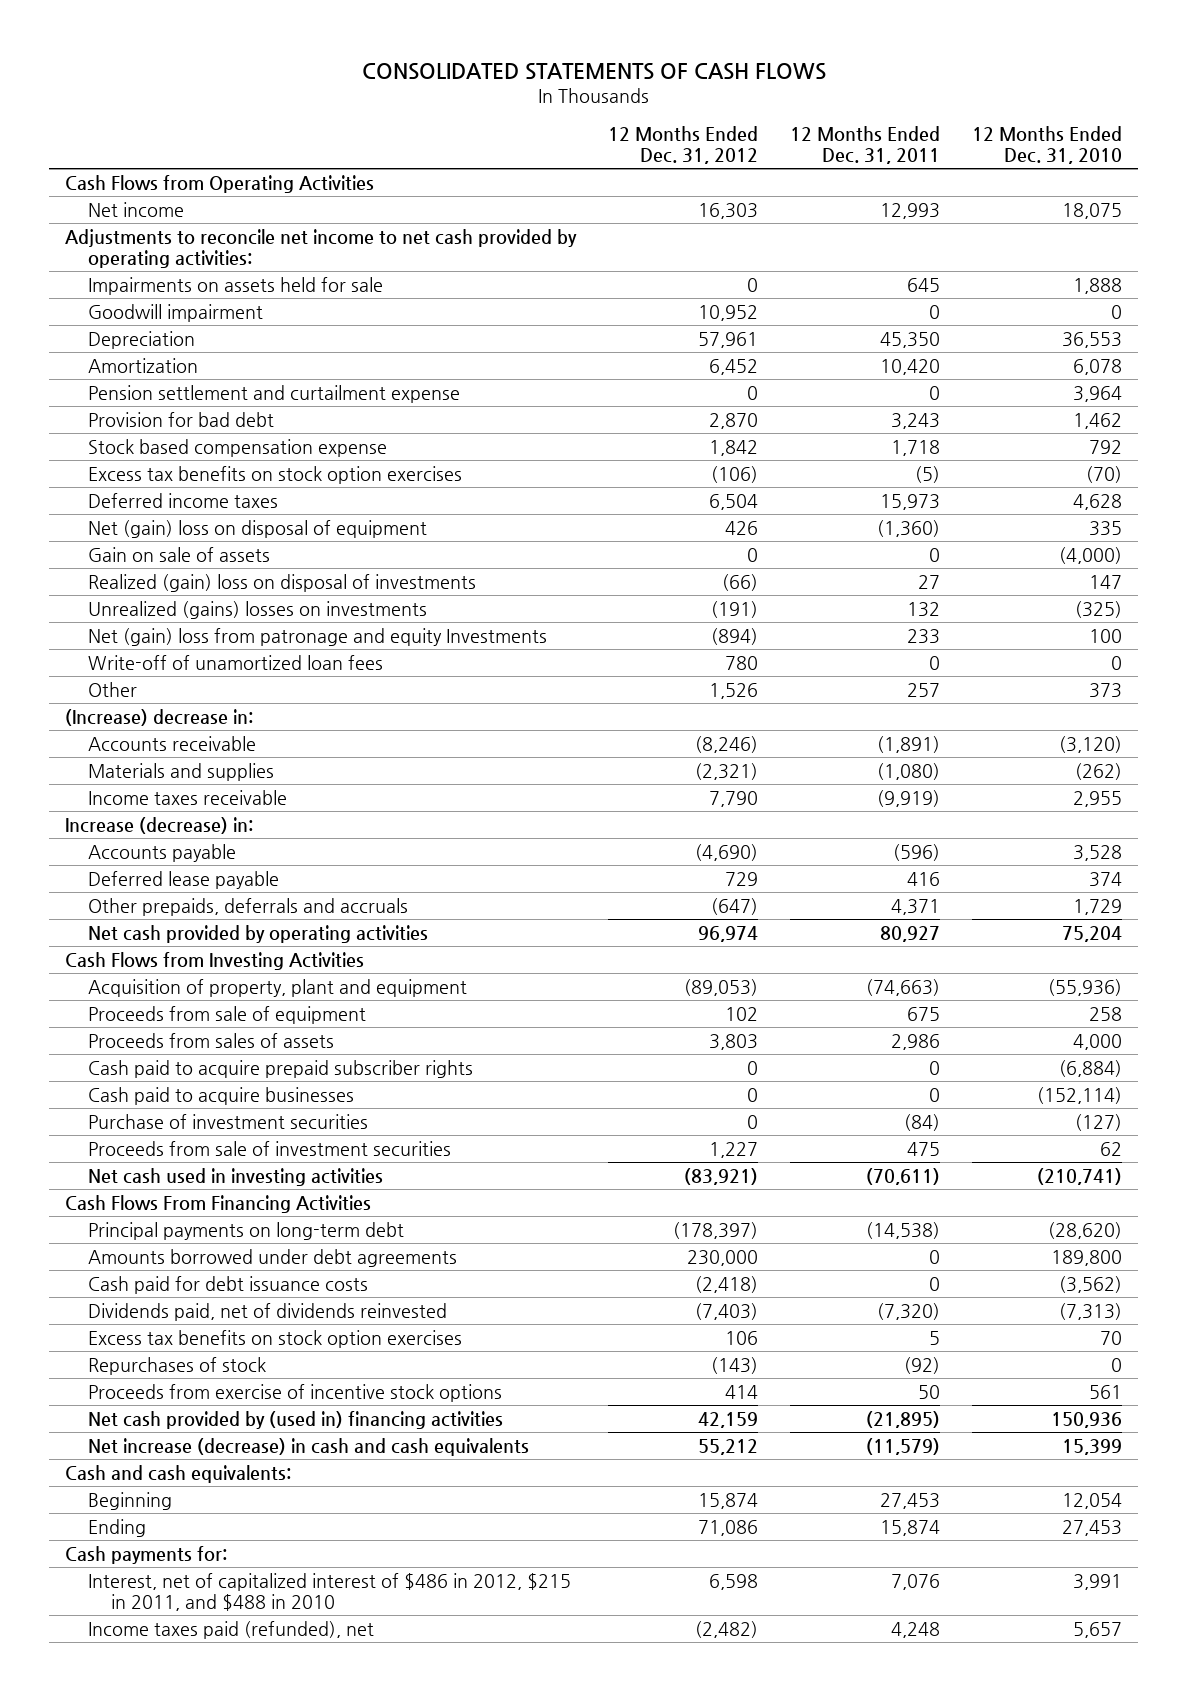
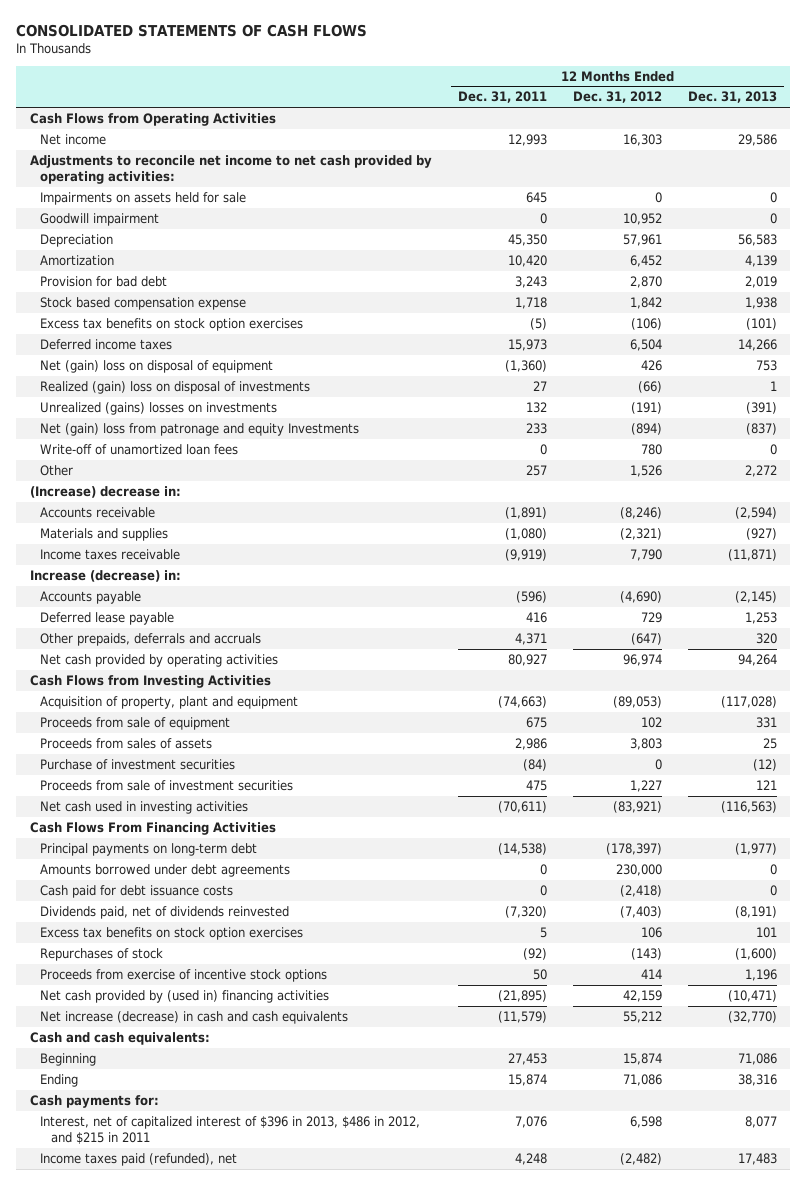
- | 12 Months Ended Dec. 31, 2012 | 12 Months Ended Dec. 31, 2011 | 12 Months Ended Dec. 31, 2010
+ | 12 Months Ended Dec. 31, 2011 | 12 Months Ended Dec. 31, 2012 | 12 Months Ended Dec. 31, 2013
- Pension settlement and curtailment expense | 0 | 0 | 3,964
- Gain on sale of assets | 0 | 0 | (4,000)
- Cash paid to acquire prepaid subscriber rights | 0 | 0 | (6,884)
- Cash paid to acquire businesses | 0 | 0 | (152,114)
- Interest, net of capitalized interest of $486 in 2012, $215 in 2011, and $488 in 2010 | 6,598 | 7,076 | 3,991
+ Interest, net of capitalized interest of $396 in 2013, $486 in 2012, and $215 in 2011 | 7,076 | 6,598 | 8,077

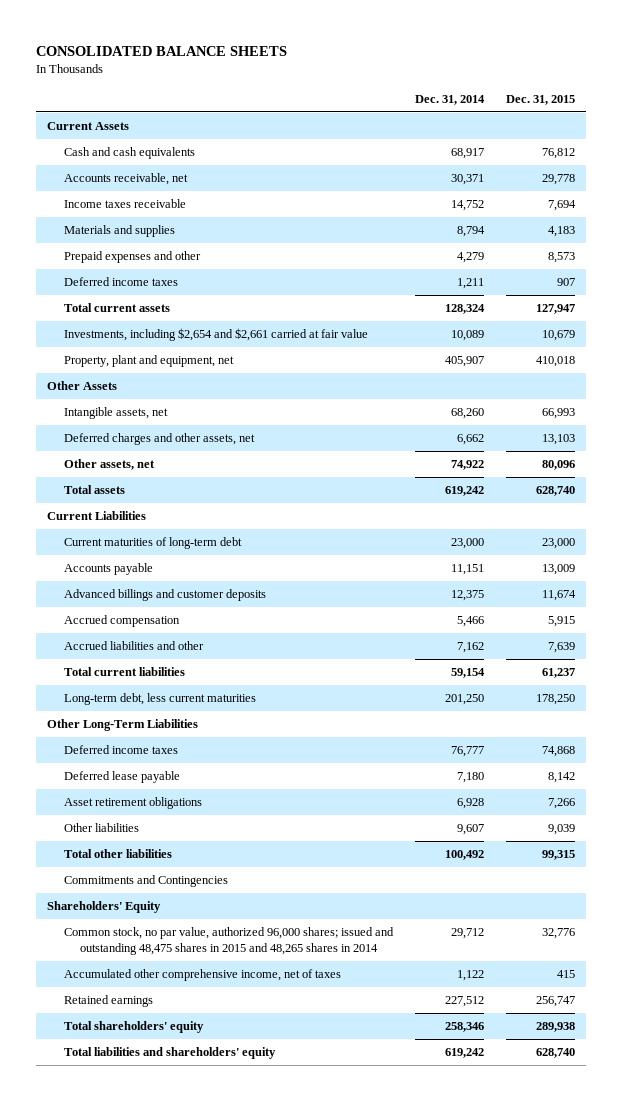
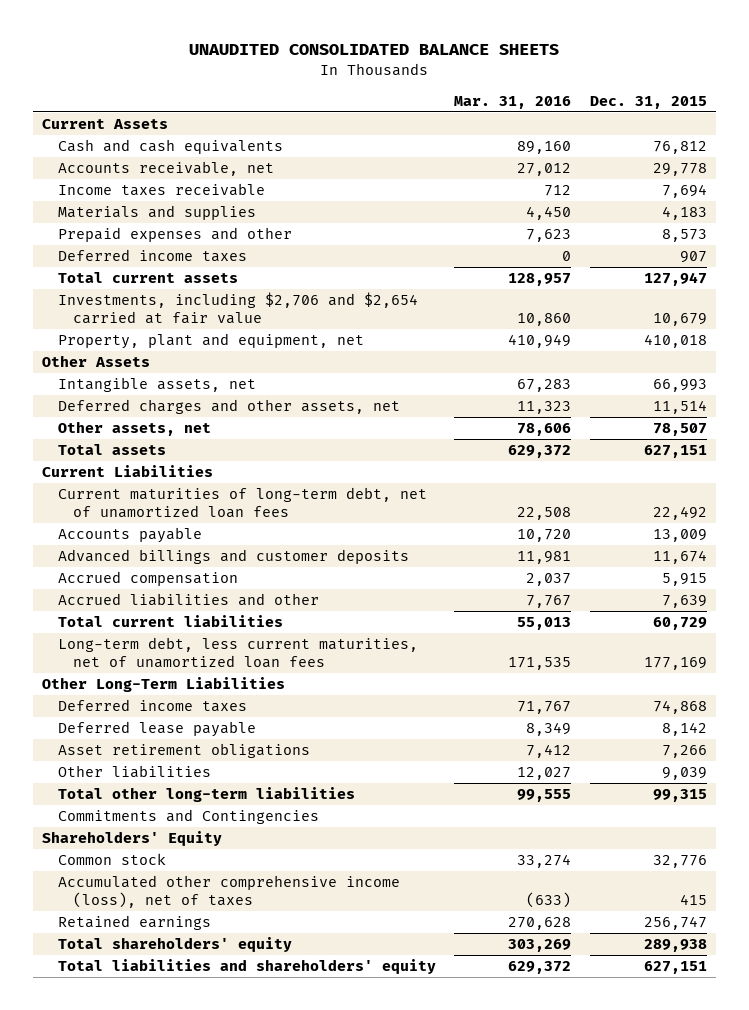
- CONSOLIDATED BALANCE SHEETS
+ UNAUDITED CONSOLIDATED BALANCE SHEETS
- | Dec. 31, 2014 | Dec. 31, 2015
+ | Mar. 31, 2016 | Dec. 31, 2015
- Investments, including $2,654 and $2,661 carried at fair value | 10,089 | 10,679
+ Investments, including $2,706 and $2,654 carried at fair value | 10,860 | 10,679
- Deferred charges and other assets, net | 6,662 | 13,103
- Other assets, net | 74,922 | 80,096
- Total assets | 619,242 | 628,740
+ Deferred charges and other assets, net | 11,323 | 11,514
+ Other assets, net | 78,606 | 78,507
+ Total assets | 629,372 | 627,151
- Current maturities of long-term debt | 23,000 | 23,000
+ Current maturities of long-term debt, net of unamortized loan fees | 22,508 | 22,492
- Total current liabilities | 59,154 | 61,237
- Long-term debt, less current maturities | 201,250 | 178,250
+ Total current liabilities | 55,013 | 60,729
+ Long-term debt, less current maturities, net of unamortized loan fees | 171,535 | 177,169
- Total other liabilities | 100,492 | 99,315
+ Total other long-term liabilities | 99,555 | 99,315
- Common stock, no par value, authorized 96,000 shares; issued and outstanding 48,475 shares in 2015 and 48,265 shares in 2014 | 29,712 | 32,776
- Accumulated other comprehensive income, net of taxes | 1,122 | 415
+ Common stock | 33,274 | 32,776
+ Accumulated other comprehensive income (loss), net of taxes | (633) | 415
- Total liabilities and shareholders' equity | 619,242 | 628,740
+ Total liabilities and shareholders' equity | 629,372 | 627,151

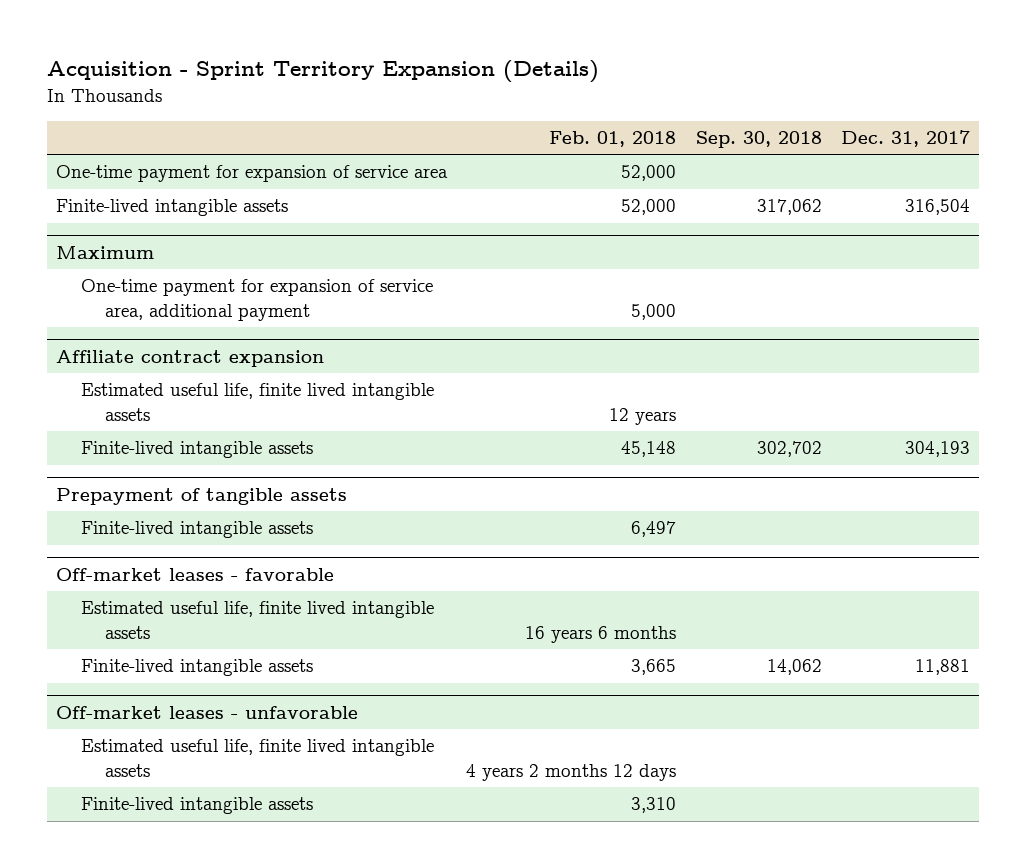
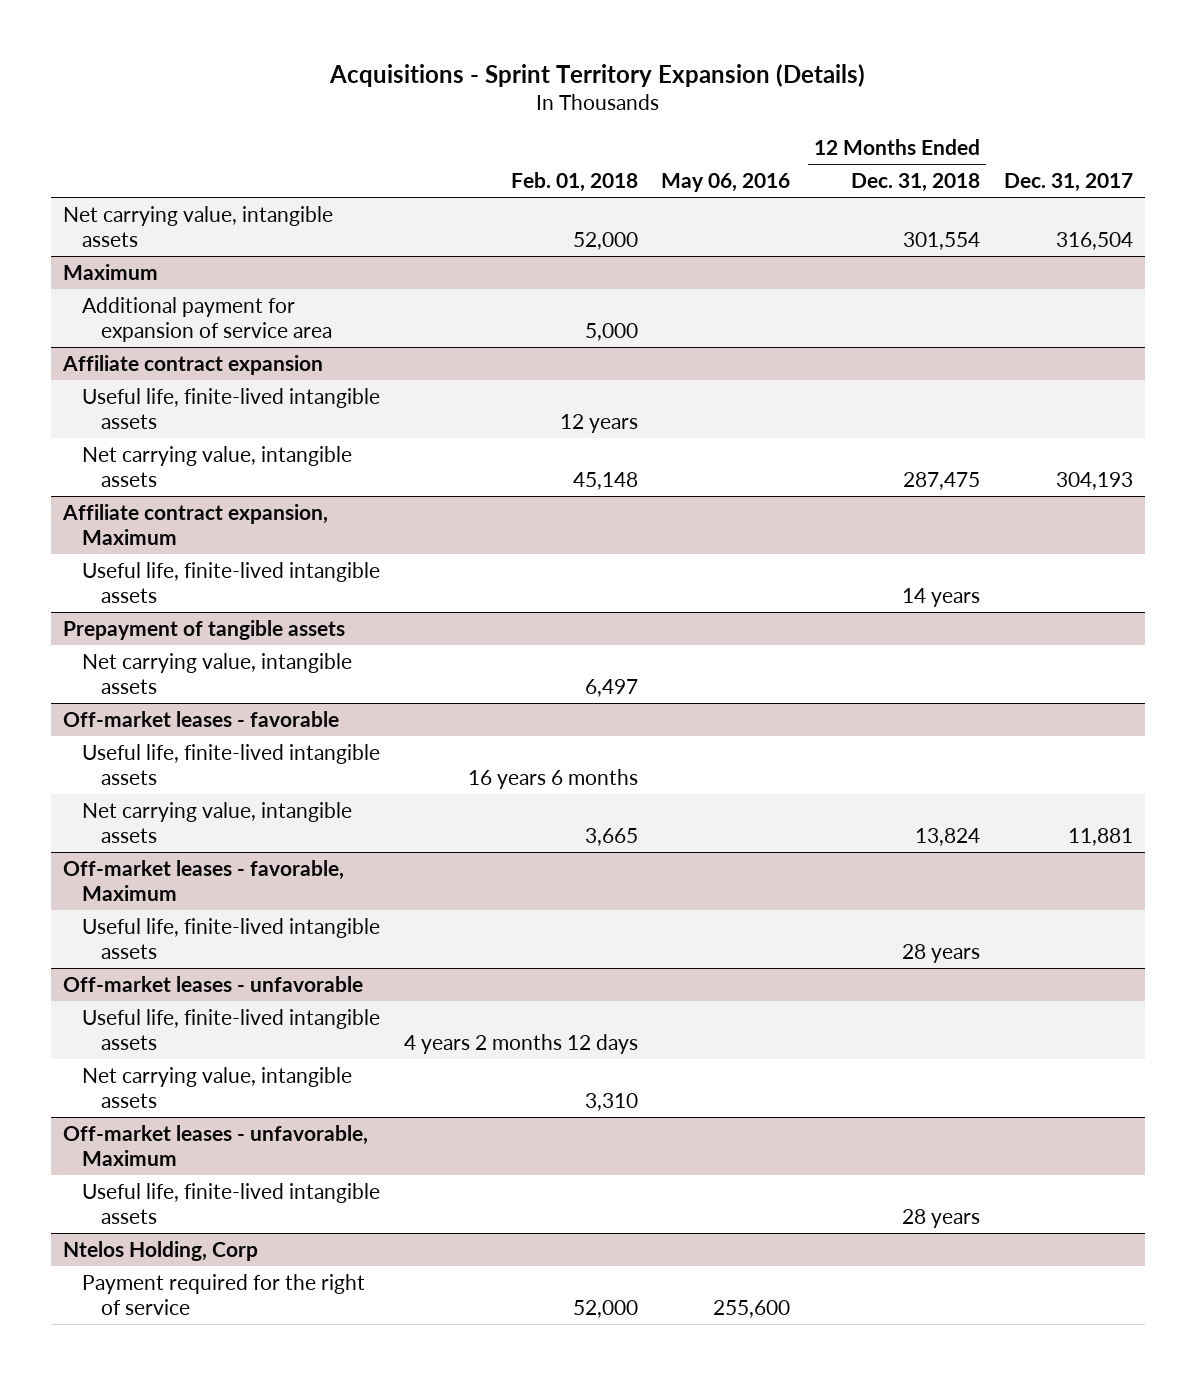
- Acquisition - Sprint Territory Expansion (Details)
+ Acquisitions - Sprint Territory Expansion (Details)
- | Feb. 01, 2018 | Sep. 30, 2018 | Dec. 31, 2017
+ | Feb. 01, 2018 | May 06, 2016 | 12 Months Ended Dec. 31, 2018 | Dec. 31, 2017
- One-time payment for expansion of service area | 52,000 | |
- Finite-lived intangible assets | 52,000 | 317,062 | 316,504
+ Net carrying value, intangible assets | 52,000 | | 301,554 | 316,504
@ Maximum
- One-time payment for expansion of service area, additional payment | 5,000 | |
+ Additional payment for expansion of service area | 5,000 | | |
@ Affiliate contract expansion
- Estimated useful life, finite lived intangible assets | 12 years | |
- Finite-lived intangible assets | 45,148 | 302,702 | 304,193
+ Useful life, finite-lived intangible assets | 12 years | | |
+ Net carrying value, intangible assets | 45,148 | | 287,475 | 304,193
+ Affiliate contract expansion, Maximum
+ Useful life, finite-lived intangible assets | | | 14 years |
@ Prepayment of tangible assets
- Finite-lived intangible assets | 6,497 | |
+ Net carrying value, intangible assets | 6,497 | | |
@ Off-market leases - favorable
- Estimated useful life, finite lived intangible assets | 16 years 6 months | |
- Finite-lived intangible assets | 3,665 | 14,062 | 11,881
+ Useful life, finite-lived intangible assets | 16 years 6 months | | |
+ Net carrying value, intangible assets | 3,665 | | 13,824 | 11,881
+ Off-market leases - favorable, Maximum
+ Useful life, finite-lived intangible assets | | | 28 years |
@ Off-market leases - unfavorable
- Estimated useful life, finite lived intangible assets | 4 years 2 months 12 days | |
- Finite-lived intangible assets | 3,310 | |
+ Useful life, finite-lived intangible assets | 4 years 2 months 12 days | | |
+ Net carrying value, intangible assets | 3,310 | | |
+ Off-market leases - unfavorable, Maximum
+ Useful life, finite-lived intangible assets | | | 28 years |
+ Ntelos Holding, Corp
+ Payment required for the right of service | 52,000 | 255,600 | |

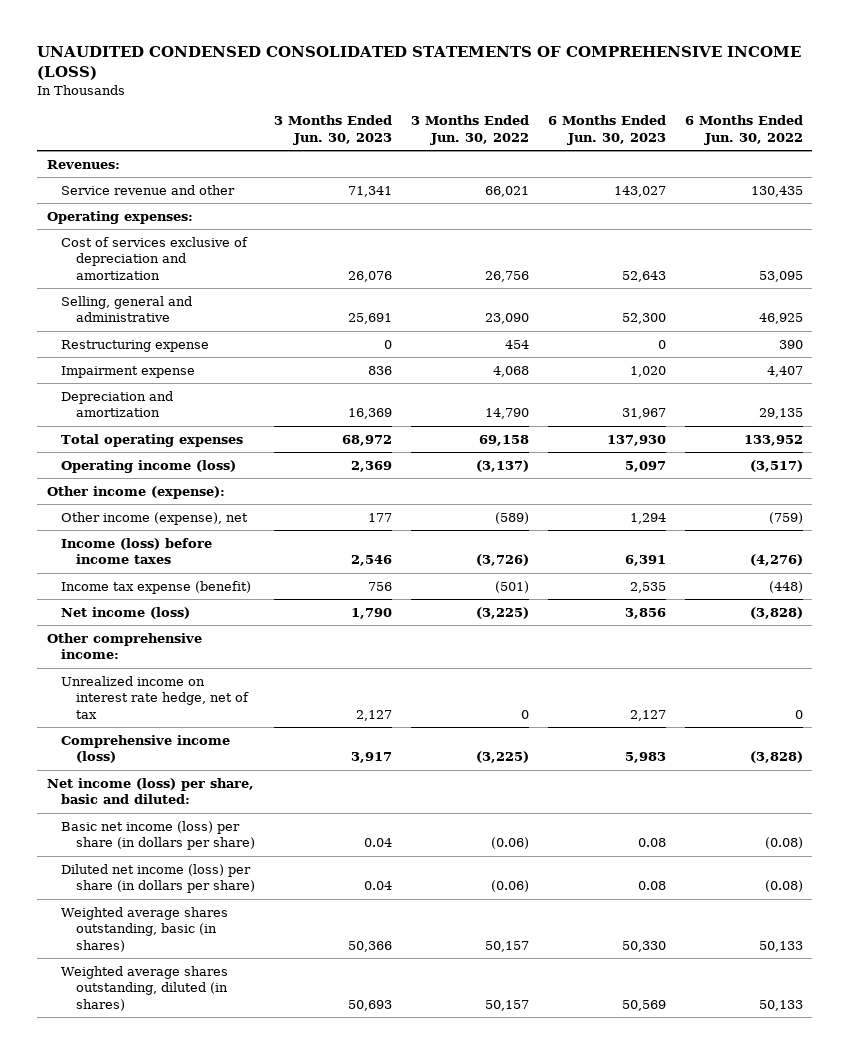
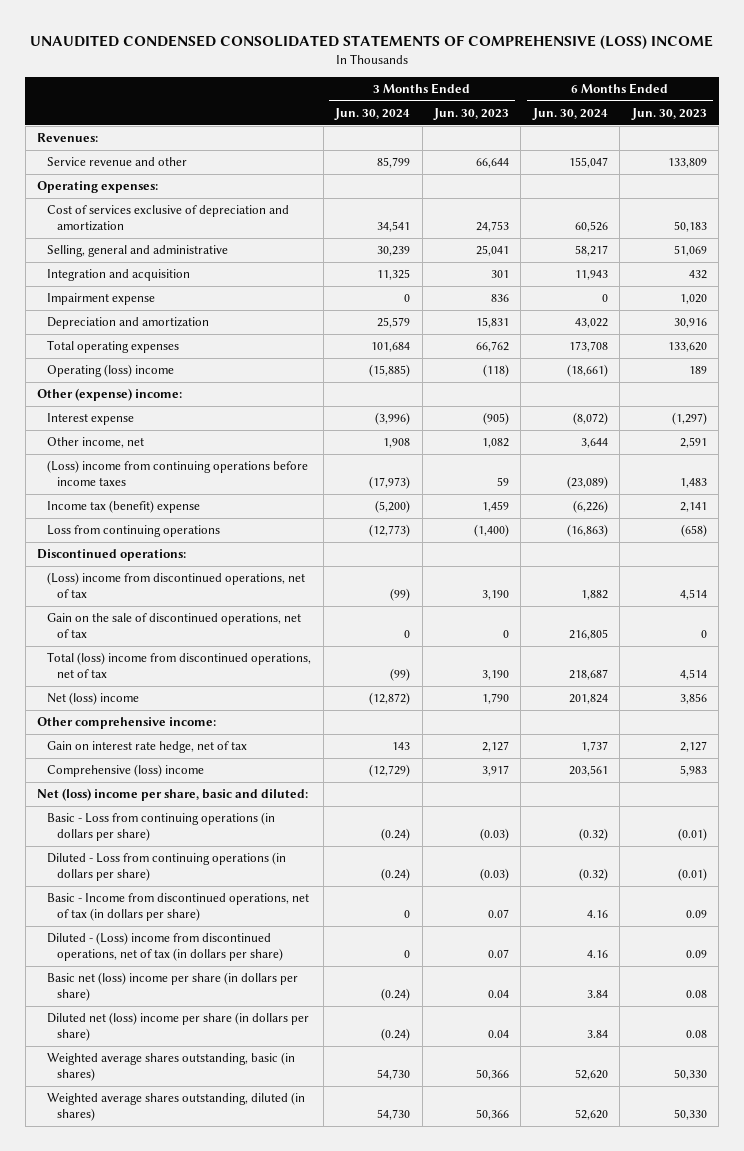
- UNAUDITED CONDENSED CONSOLIDATED STATEMENTS OF COMPREHENSIVE INCOME (LOSS)
+ UNAUDITED CONDENSED CONSOLIDATED STATEMENTS OF COMPREHENSIVE (LOSS) INCOME
- | 3 Months Ended Jun. 30, 2023 | 3 Months Ended Jun. 30, 2022 | 6 Months Ended Jun. 30, 2023 | 6 Months Ended Jun. 30, 2022
+ | 3 Months Ended Jun. 30, 2024 | 3 Months Ended Jun. 30, 2023 | 6 Months Ended Jun. 30, 2024 | 6 Months Ended Jun. 30, 2023
- Service revenue and other | 71,341 | 66,021 | 143,027 | 130,435
+ Service revenue and other | 85,799 | 66,644 | 155,047 | 133,809
- Cost of services exclusive of depreciation and amortization | 26,076 | 26,756 | 52,643 | 53,095
- Selling, general and administrative | 25,691 | 23,090 | 52,300 | 46,925
- Restructuring expense | 0 | 454 | 0 | 390
+ Cost of services exclusive of depreciation and amortization | 34,541 | 24,753 | 60,526 | 50,183
+ Selling, general and administrative | 30,239 | 25,041 | 58,217 | 51,069
+ Integration and acquisition | 11,325 | 301 | 11,943 | 432
- Depreciation and amortization | 16,369 | 14,790 | 31,967 | 29,135
- Total operating expenses | 68,972 | 69,158 | 137,930 | 133,952
- Operating income (loss) | 2,369 | (3,137) | 5,097 | (3,517)
- Other income (expense):
- Other income (expense), net | 177 | (589) | 1,294 | (759)
- Income (loss) before income taxes | 2,546 | (3,726) | 6,391 | (4,276)
- Income tax expense (benefit) | 756 | (501) | 2,535 | (448)
- Net income (loss) | 1,790 | (3,225) | 3,856 | (3,828)
+ Depreciation and amortization | 25,579 | 15,831 | 43,022 | 30,916
+ Total operating expenses | 101,684 | 66,762 | 173,708 | 133,620
+ Operating (loss) income | (15,885) | (118) | (18,661) | 189
+ Other (expense) income:
+ Interest expense | (3,996) | (905) | (8,072) | (1,297)
+ Other income, net | 1,908 | 1,082 | 3,644 | 2,591
+ (Loss) income from continuing operations before income taxes | (17,973) | 59 | (23,089) | 1,483
+ Income tax (benefit) expense | (5,200) | 1,459 | (6,226) | 2,141
+ Loss from continuing operations | (12,773) | (1,400) | (16,863) | (658)
+ Discontinued operations:
+ (Loss) income from discontinued operations, net of tax | (99) | 3,190 | 1,882 | 4,514
+ Gain on the sale of discontinued operations, net of tax | 0 | 0 | 216,805 | 0
+ Total (loss) income from discontinued operations, net of tax | (99) | 3,190 | 218,687 | 4,514
+ Net (loss) income | (12,872) | 1,790 | 201,824 | 3,856
- Unrealized income on interest rate hedge, net of tax | 2,127 | 0 | 2,127 | 0
- Comprehensive income (loss) | 3,917 | (3,225) | 5,983 | (3,828)
- Net income (loss) per share, basic and diluted:
- Basic net income (loss) per share (in dollars per share) | 0.04 | (0.06) | 0.08 | (0.08)
- Diluted net income (loss) per share (in dollars per share) | 0.04 | (0.06) | 0.08 | (0.08)
+ Gain on interest rate hedge, net of tax | 143 | 2,127 | 1,737 | 2,127
+ Comprehensive (loss) income | (12,729) | 3,917 | 203,561 | 5,983
+ Net (loss) income per share, basic and diluted:
+ Basic - Loss from continuing operations (in dollars per share) | (0.24) | (0.03) | (0.32) | (0.01)
+ Diluted - Loss from continuing operations (in dollars per share) | (0.24) | (0.03) | (0.32) | (0.01)
+ Basic - Income from discontinued operations, net of tax (in dollars per share) | 0 | 0.07 | 4.16 | 0.09
+ Diluted - (Loss) income from discontinued operations, net of tax (in dollars per share) | 0 | 0.07 | 4.16 | 0.09
+ Basic net (loss) income per share (in dollars per share) | (0.24) | 0.04 | 3.84 | 0.08
+ Diluted net (loss) income per share (in dollars per share) | (0.24) | 0.04 | 3.84 | 0.08
- Weighted average shares outstanding, diluted (in shares) | 50,693 | 50,157 | 50,569 | 50,133
+ Weighted average shares outstanding, diluted (in shares) | 54,730 | 50,366 | 52,620 | 50,330

